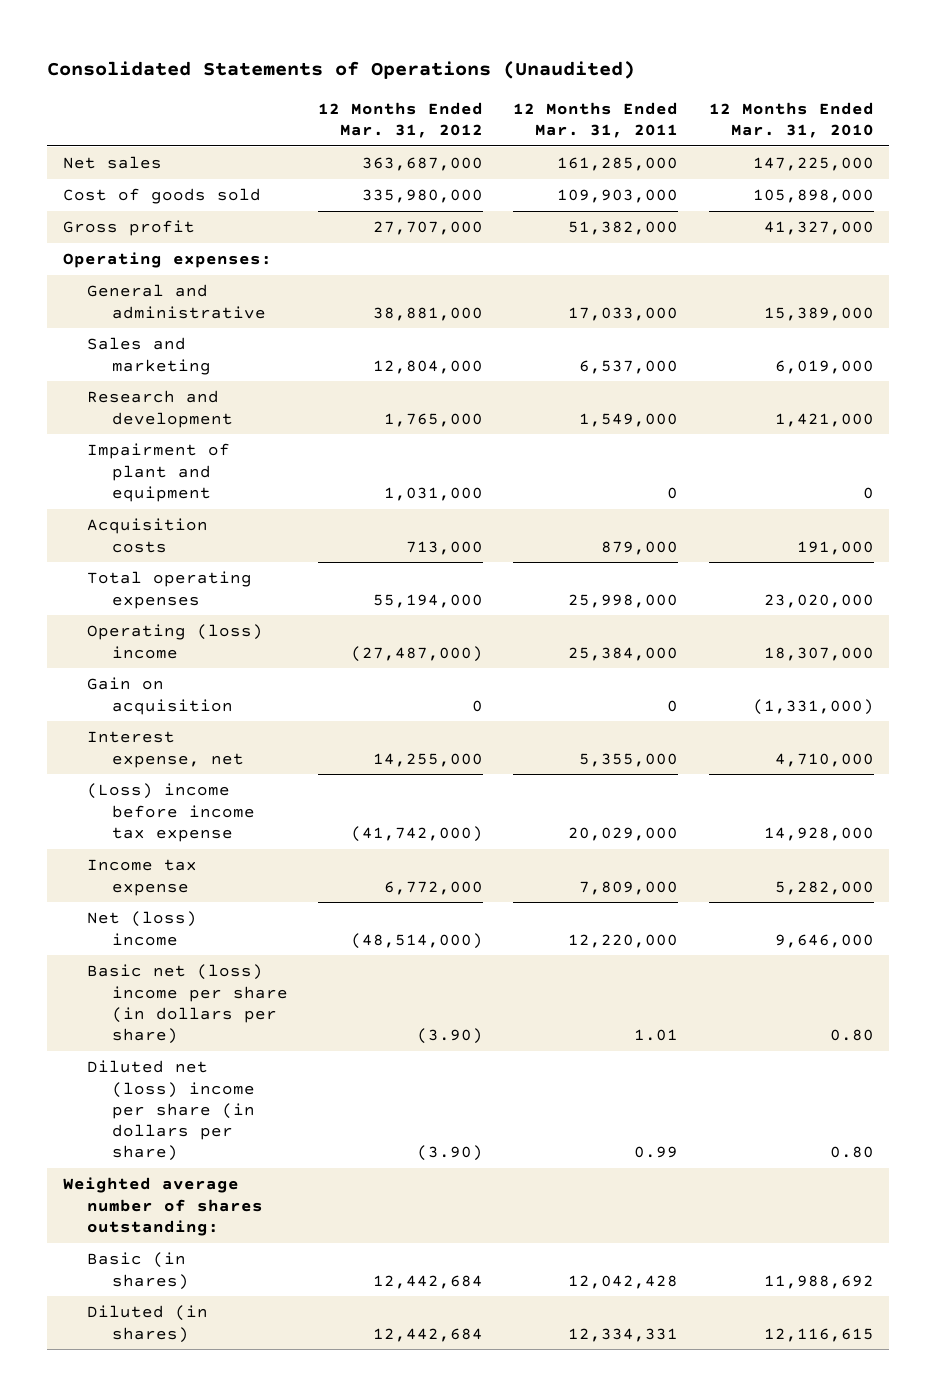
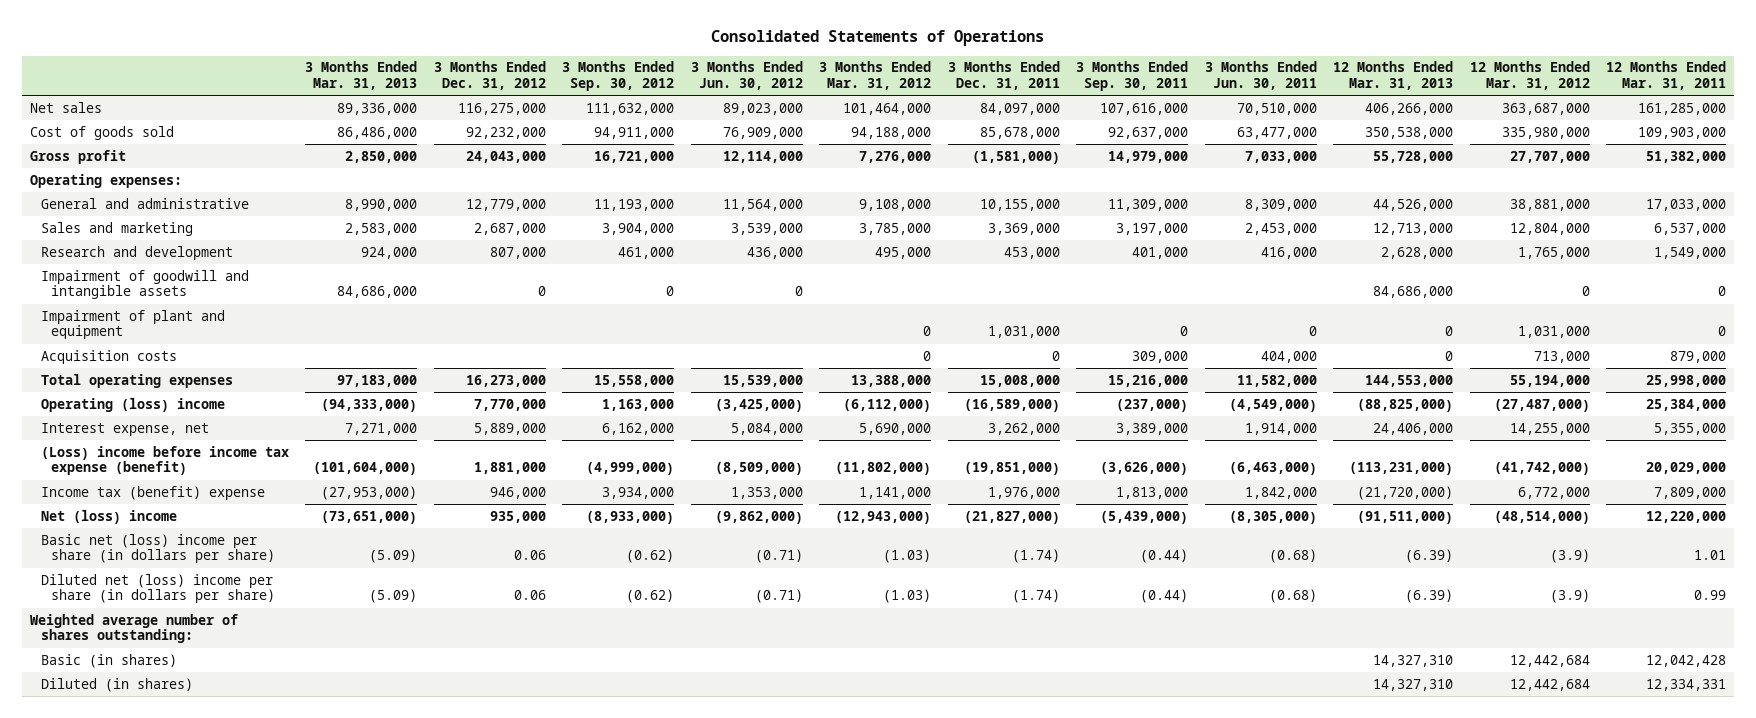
- Consolidated Statements of Operations (Unaudited)
+ Consolidated Statements of Operations
- | 12 Months Ended Mar. 31, 2012 | 12 Months Ended Mar. 31, 2011 | 12 Months Ended Mar. 31, 2010
+ | 3 Months Ended Mar. 31, 2013 | 3 Months Ended Dec. 31, 2012 | 3 Months Ended Sep. 30, 2012 | 3 Months Ended Jun. 30, 2012 | 3 Months Ended Mar. 31, 2012 | 3 Months Ended Dec. 31, 2011 | 3 Months Ended Sep. 30, 2011 | 3 Months Ended Jun. 30, 2011 | 12 Months Ended Mar. 31, 2013 | 12 Months Ended Mar. 31, 2012 | 12 Months Ended Mar. 31, 2011
+ Impairment of goodwill and intangible assets | 84,686,000 | 0 | 0 | 0 | | | | | 84,686,000 | 0 | 0
- Gain on acquisition | 0 | 0 | (1,331,000)
- (Loss) income before income tax expense | (41,742,000) | 20,029,000 | 14,928,000
- Income tax expense | 6,772,000 | 7,809,000 | 5,282,000
+ (Loss) income before income tax expense (benefit) | (101,604,000) | 1,881,000 | (4,999,000) | (8,509,000) | (11,802,000) | (19,851,000) | (3,626,000) | (6,463,000) | (113,231,000) | (41,742,000) | 20,029,000
+ Income tax (benefit) expense | (27,953,000) | 946,000 | 3,934,000 | 1,353,000 | 1,141,000 | 1,976,000 | 1,813,000 | 1,842,000 | (21,720,000) | 6,772,000 | 7,809,000
- Basic net (loss) income per share (in dollars per share) | (3.90) | 1.01 | 0.80
- Diluted net (loss) income per share (in dollars per share) | (3.90) | 0.99 | 0.80
+ Basic net (loss) income per share (in dollars per share) | (5.09) | 0.06 | (0.62) | (0.71) | (1.03) | (1.74) | (0.44) | (0.68) | (6.39) | (3.9) | 1.01
+ Diluted net (loss) income per share (in dollars per share) | (5.09) | 0.06 | (0.62) | (0.71) | (1.03) | (1.74) | (0.44) | (0.68) | (6.39) | (3.9) | 0.99

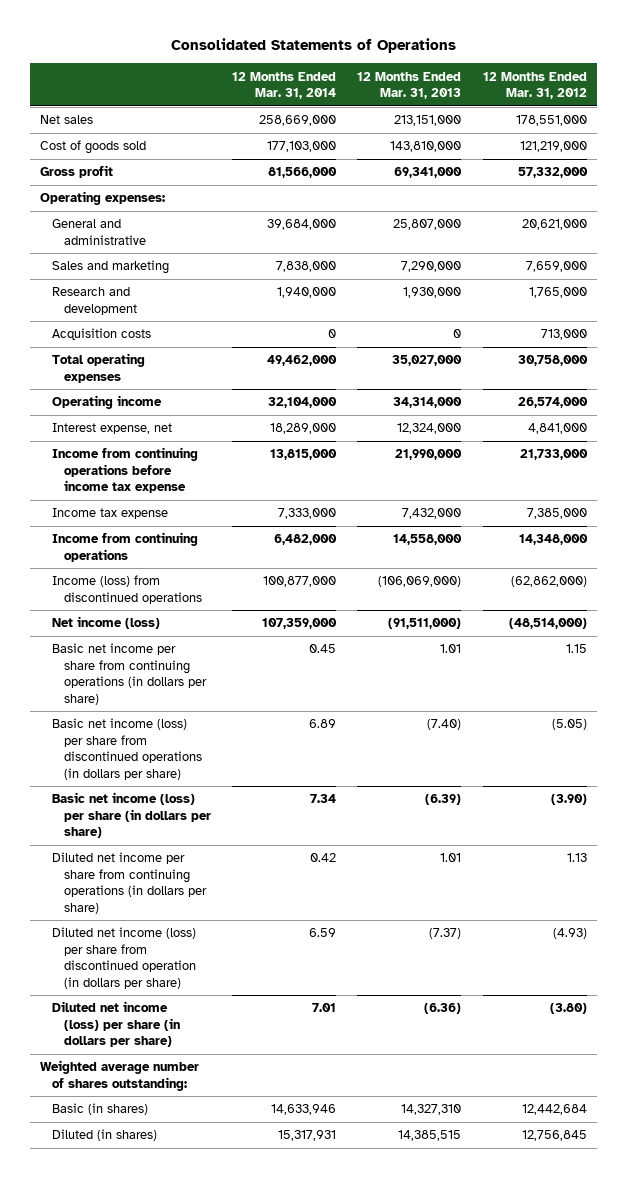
- | 3 Months Ended Mar. 31, 2013 | 3 Months Ended Dec. 31, 2012 | 3 Months Ended Sep. 30, 2012 | 3 Months Ended Jun. 30, 2012 | 3 Months Ended Mar. 31, 2012 | 3 Months Ended Dec. 31, 2011 | 3 Months Ended Sep. 30, 2011 | 3 Months Ended Jun. 30, 2011 | 12 Months Ended Mar. 31, 2013 | 12 Months Ended Mar. 31, 2012 | 12 Months Ended Mar. 31, 2011
+ | 12 Months Ended Mar. 31, 2014 | 12 Months Ended Mar. 31, 2013 | 12 Months Ended Mar. 31, 2012
- Net sales | 89,336,000 | 116,275,000 | 111,632,000 | 89,023,000 | 101,464,000 | 84,097,000 | 107,616,000 | 70,510,000 | 406,266,000 | 363,687,000 | 161,285,000
- Cost of goods sold | 86,486,000 | 92,232,000 | 94,911,000 | 76,909,000 | 94,188,000 | 85,678,000 | 92,637,000 | 63,477,000 | 350,538,000 | 335,980,000 | 109,903,000
- Gross profit | 2,850,000 | 24,043,000 | 16,721,000 | 12,114,000 | 7,276,000 | (1,581,000) | 14,979,000 | 7,033,000 | 55,728,000 | 27,707,000 | 51,382,000
+ Net sales | 258,669,000 | 213,151,000 | 178,551,000
+ Cost of goods sold | 177,103,000 | 143,810,000 | 121,219,000
+ Gross profit | 81,566,000 | 69,341,000 | 57,332,000
- General and administrative | 8,990,000 | 12,779,000 | 11,193,000 | 11,564,000 | 9,108,000 | 10,155,000 | 11,309,000 | 8,309,000 | 44,526,000 | 38,881,000 | 17,033,000
- Sales and marketing | 2,583,000 | 2,687,000 | 3,904,000 | 3,539,000 | 3,785,000 | 3,369,000 | 3,197,000 | 2,453,000 | 12,713,000 | 12,804,000 | 6,537,000
- Research and development | 924,000 | 807,000 | 461,000 | 436,000 | 495,000 | 453,000 | 401,000 | 416,000 | 2,628,000 | 1,765,000 | 1,549,000
- Impairment of goodwill and intangible assets | 84,686,000 | 0 | 0 | 0 | | | | | 84,686,000 | 0 | 0
- Impairment of plant and equipment | | | | | 0 | 1,031,000 | 0 | 0 | 0 | 1,031,000 | 0
+ General and administrative | 39,684,000 | 25,807,000 | 20,621,000
+ Sales and marketing | 7,838,000 | 7,290,000 | 7,659,000
+ Research and development | 1,940,000 | 1,930,000 | 1,765,000
- Total operating expenses | 97,183,000 | 16,273,000 | 15,558,000 | 15,539,000 | 13,388,000 | 15,008,000 | 15,216,000 | 11,582,000 | 144,553,000 | 55,194,000 | 25,998,000
- Operating (loss) income | (94,333,000) | 7,770,000 | 1,163,000 | (3,425,000) | (6,112,000) | (16,589,000) | (237,000) | (4,549,000) | (88,825,000) | (27,487,000) | 25,384,000
- Interest expense, net | 7,271,000 | 5,889,000 | 6,162,000 | 5,084,000 | 5,690,000 | 3,262,000 | 3,389,000 | 1,914,000 | 24,406,000 | 14,255,000 | 5,355,000
- (Loss) income before income tax expense (benefit) | (101,604,000) | 1,881,000 | (4,999,000) | (8,509,000) | (11,802,000) | (19,851,000) | (3,626,000) | (6,463,000) | (113,231,000) | (41,742,000) | 20,029,000
- Income tax (benefit) expense | (27,953,000) | 946,000 | 3,934,000 | 1,353,000 | 1,141,000 | 1,976,000 | 1,813,000 | 1,842,000 | (21,720,000) | 6,772,000 | 7,809,000
- Net (loss) income | (73,651,000) | 935,000 | (8,933,000) | (9,862,000) | (12,943,000) | (21,827,000) | (5,439,000) | (8,305,000) | (91,511,000) | (48,514,000) | 12,220,000
- Basic net (loss) income per share (in dollars per share) | (5.09) | 0.06 | (0.62) | (0.71) | (1.03) | (1.74) | (0.44) | (0.68) | (6.39) | (3.9) | 1.01
- Diluted net (loss) income per share (in dollars per share) | (5.09) | 0.06 | (0.62) | (0.71) | (1.03) | (1.74) | (0.44) | (0.68) | (6.39) | (3.9) | 0.99
+ Total operating expenses | 49,462,000 | 35,027,000 | 30,758,000
+ Operating income | 32,104,000 | 34,314,000 | 26,574,000
+ Interest expense, net | 18,289,000 | 12,324,000 | 4,841,000
+ Income from continuing operations before income tax expense | 13,815,000 | 21,990,000 | 21,733,000
+ Income tax expense | 7,333,000 | 7,432,000 | 7,385,000
+ Income from continuing operations | 6,482,000 | 14,558,000 | 14,348,000
+ Income (loss) from discontinued operations | 100,877,000 | (106,069,000) | (62,862,000)
+ Net income (loss) | 107,359,000 | (91,511,000) | (48,514,000)
+ Basic net income per share from continuing operations (in dollars per share) | 0.45 | 1.01 | 1.15
+ Basic net income (loss) per share from discontinued operations (in dollars per share) | 6.89 | (7.40) | (5.05)
+ Basic net income (loss) per share (in dollars per share) | 7.34 | (6.39) | (3.90)
+ Diluted net income per share from continuing operations (in dollars per share) | 0.42 | 1.01 | 1.13
+ Diluted net income (loss) per share from discontinued operation (in dollars per share) | 6.59 | (7.37) | (4.93)
+ Diluted net income (loss) per share (in dollars per share) | 7.01 | (6.36) | (3.80)
- Diluted (in shares) | | | | | | | | | 14,327,310 | 12,442,684 | 12,334,331
+ Diluted (in shares) | 15,317,931 | 14,385,515 | 12,756,845

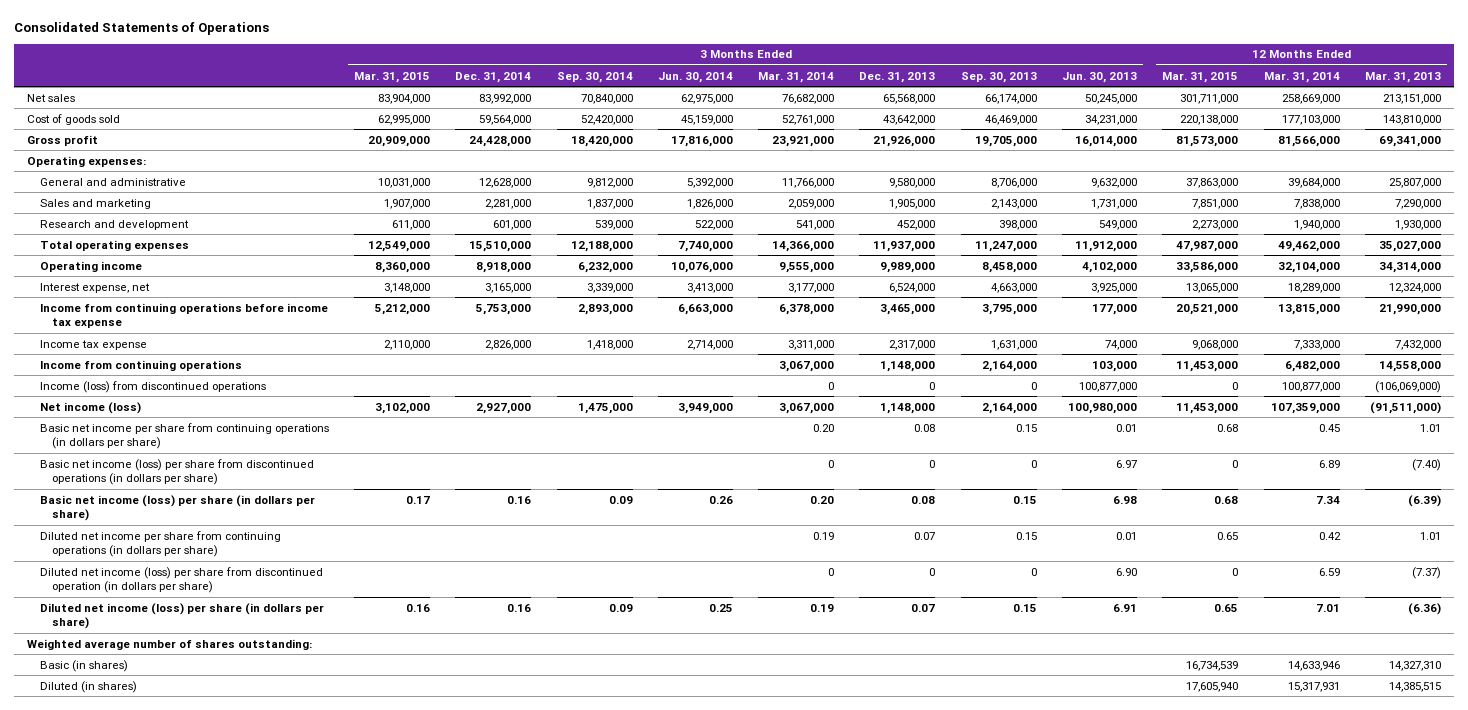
- | 12 Months Ended Mar. 31, 2014 | 12 Months Ended Mar. 31, 2013 | 12 Months Ended Mar. 31, 2012
+ | 3 Months Ended Mar. 31, 2015 | 3 Months Ended Dec. 31, 2014 | 3 Months Ended Sep. 30, 2014 | 3 Months Ended Jun. 30, 2014 | 3 Months Ended Mar. 31, 2014 | 3 Months Ended Dec. 31, 2013 | 3 Months Ended Sep. 30, 2013 | 3 Months Ended Jun. 30, 2013 | 12 Months Ended Mar. 31, 2015 | 12 Months Ended Mar. 31, 2014 | 12 Months Ended Mar. 31, 2013
- Acquisition costs | 0 | 0 | 713,000

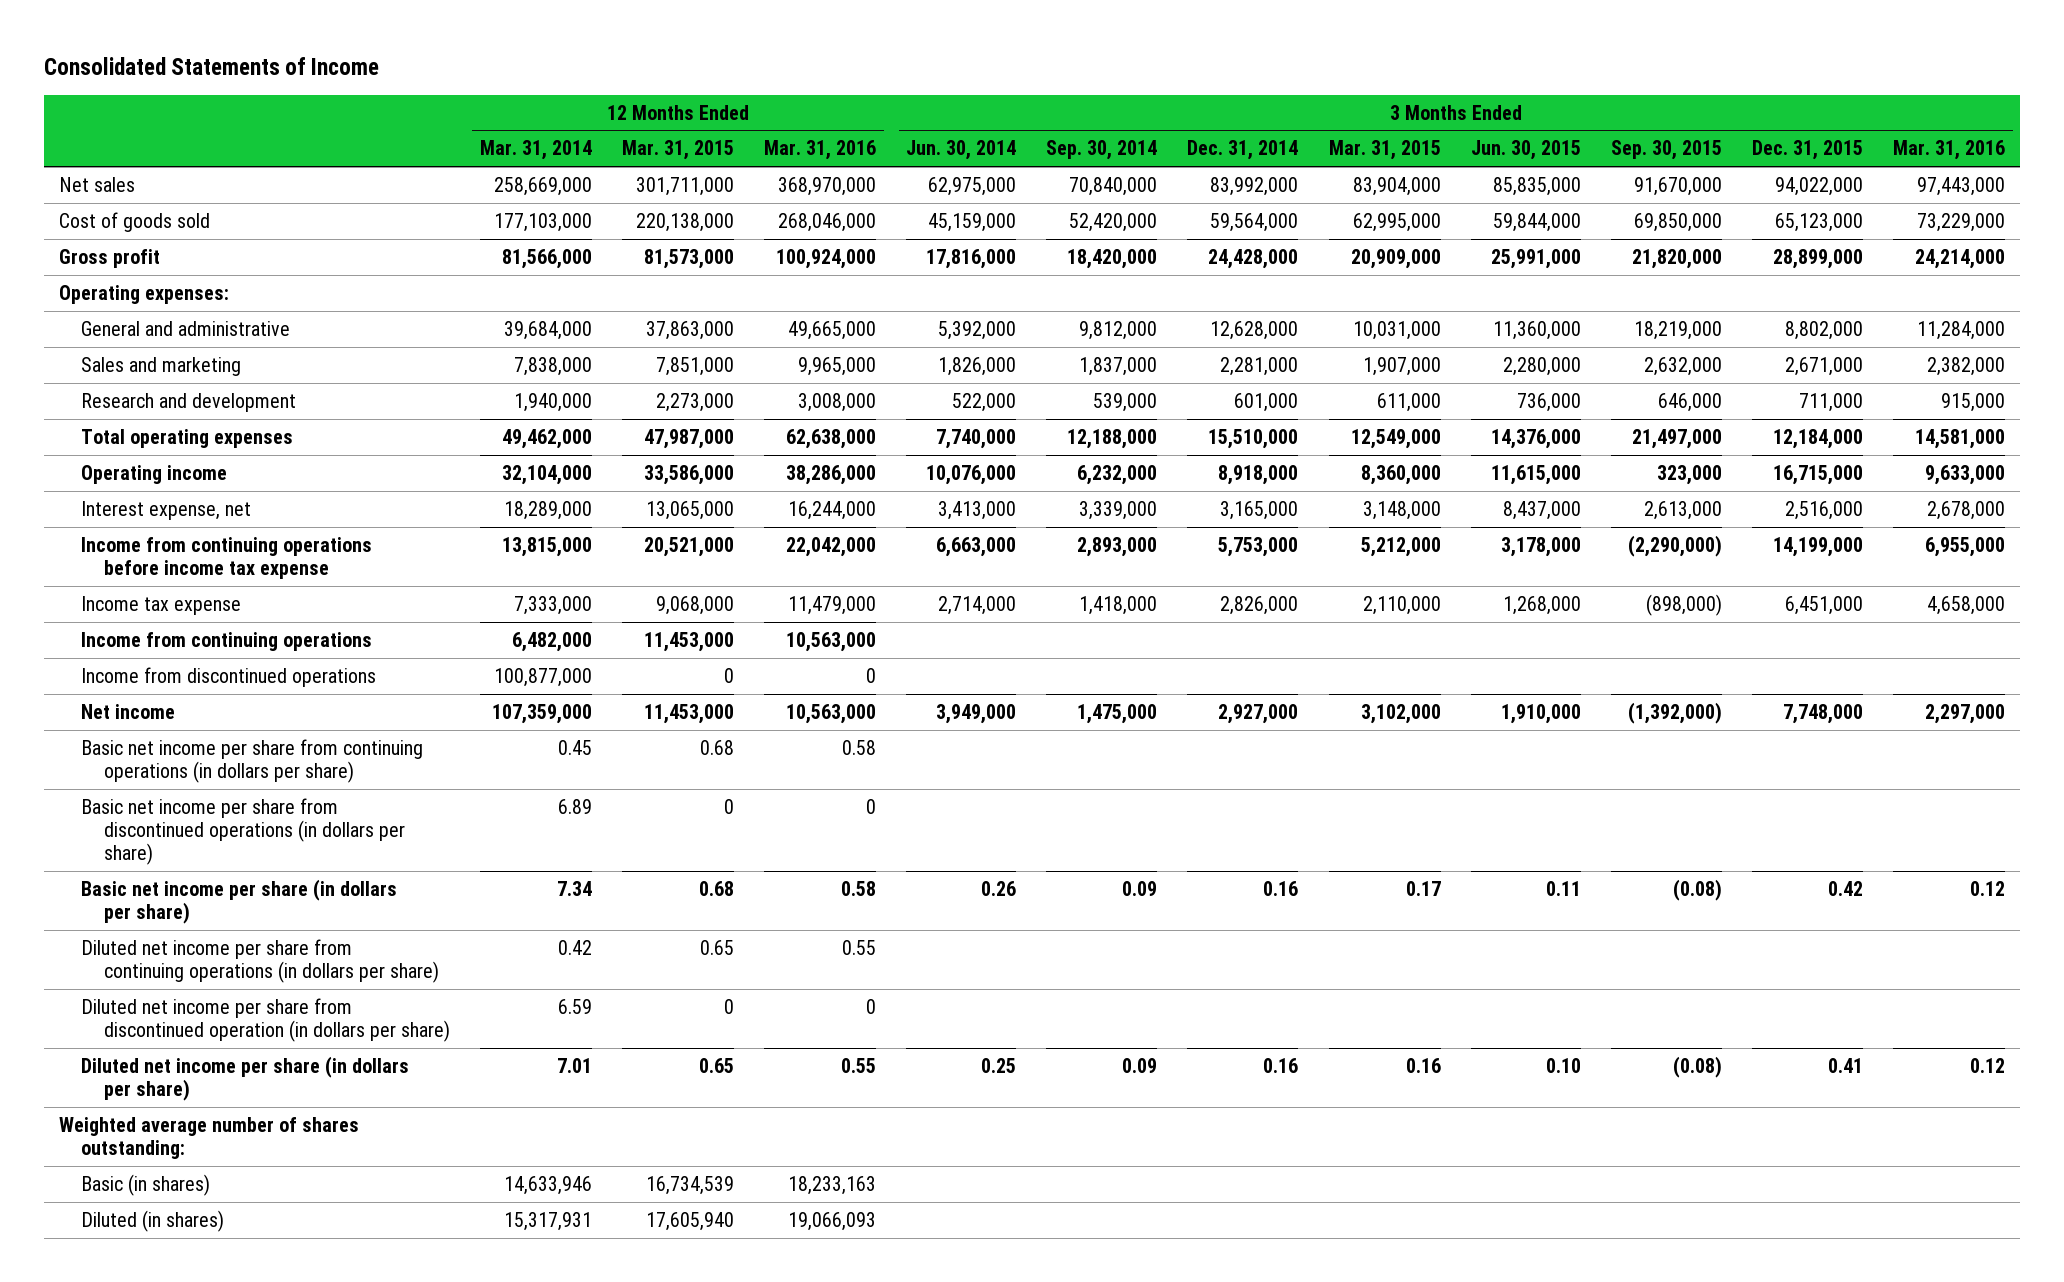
- Consolidated Statements of Operations
+ Consolidated Statements of Income
- | 3 Months Ended Mar. 31, 2015 | 3 Months Ended Dec. 31, 2014 | 3 Months Ended Sep. 30, 2014 | 3 Months Ended Jun. 30, 2014 | 3 Months Ended Mar. 31, 2014 | 3 Months Ended Dec. 31, 2013 | 3 Months Ended Sep. 30, 2013 | 3 Months Ended Jun. 30, 2013 | 12 Months Ended Mar. 31, 2015 | 12 Months Ended Mar. 31, 2014 | 12 Months Ended Mar. 31, 2013
+ | 12 Months Ended Mar. 31, 2014 | 12 Months Ended Mar. 31, 2015 | 12 Months Ended Mar. 31, 2016 | 3 Months Ended Jun. 30, 2014 | 3 Months Ended Sep. 30, 2014 | 3 Months Ended Dec. 31, 2014 | 3 Months Ended Mar. 31, 2015 | 3 Months Ended Jun. 30, 2015 | 3 Months Ended Sep. 30, 2015 | 3 Months Ended Dec. 31, 2015 | 3 Months Ended Mar. 31, 2016
- Income (loss) from discontinued operations | | | | | 0 | 0 | 0 | 100,877,000 | 0 | 100,877,000 | (106,069,000)
- Net income (loss) | 3,102,000 | 2,927,000 | 1,475,000 | 3,949,000 | 3,067,000 | 1,148,000 | 2,164,000 | 100,980,000 | 11,453,000 | 107,359,000 | (91,511,000)
+ Income from discontinued operations | 100,877,000 | 0 | 0 | | | | | | | |
+ Net income | 107,359,000 | 11,453,000 | 10,563,000 | 3,949,000 | 1,475,000 | 2,927,000 | 3,102,000 | 1,910,000 | (1,392,000) | 7,748,000 | 2,297,000
- Basic net income (loss) per share from discontinued operations (in dollars per share) | | | | | 0 | 0 | 0 | 6.97 | 0 | 6.89 | (7.40)
- Basic net income (loss) per share (in dollars per share) | 0.17 | 0.16 | 0.09 | 0.26 | 0.20 | 0.08 | 0.15 | 6.98 | 0.68 | 7.34 | (6.39)
+ Basic net income per share from discontinued operations (in dollars per share) | 6.89 | 0 | 0 | | | | | | | |
+ Basic net income per share (in dollars per share) | 7.34 | 0.68 | 0.58 | 0.26 | 0.09 | 0.16 | 0.17 | 0.11 | (0.08) | 0.42 | 0.12
- Diluted net income (loss) per share from discontinued operation (in dollars per share) | | | | | 0 | 0 | 0 | 6.90 | 0 | 6.59 | (7.37)
- Diluted net income (loss) per share (in dollars per share) | 0.16 | 0.16 | 0.09 | 0.25 | 0.19 | 0.07 | 0.15 | 6.91 | 0.65 | 7.01 | (6.36)
+ Diluted net income per share from discontinued operation (in dollars per share) | 6.59 | 0 | 0 | | | | | | | |
+ Diluted net income per share (in dollars per share) | 7.01 | 0.65 | 0.55 | 0.25 | 0.09 | 0.16 | 0.16 | 0.10 | (0.08) | 0.41 | 0.12

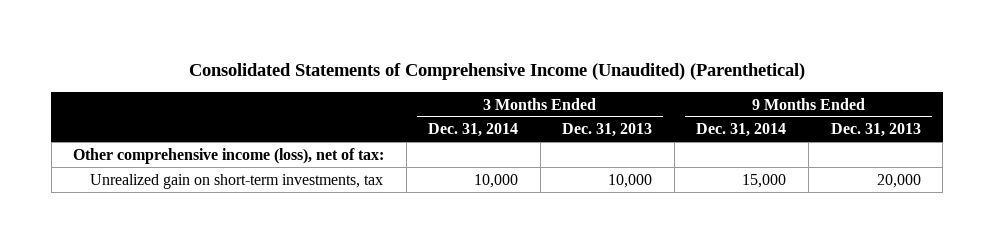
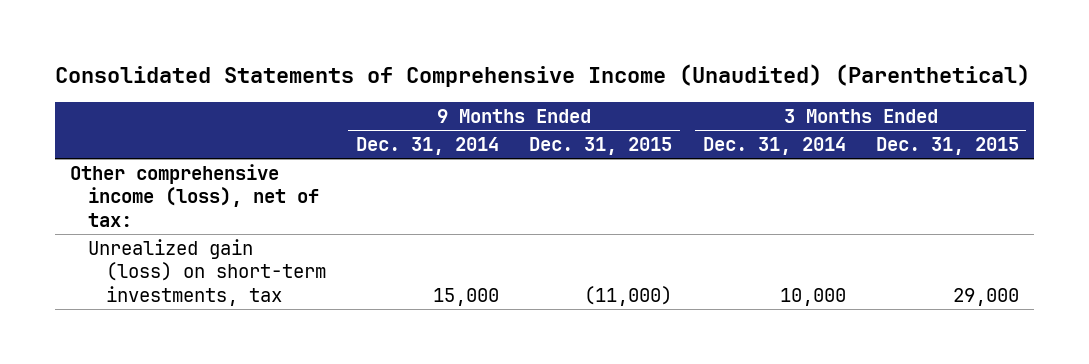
- | 3 Months Ended Dec. 31, 2014 | 3 Months Ended Dec. 31, 2013 | 9 Months Ended Dec. 31, 2014 | 9 Months Ended Dec. 31, 2013
+ | 9 Months Ended Dec. 31, 2014 | 9 Months Ended Dec. 31, 2015 | 3 Months Ended Dec. 31, 2014 | 3 Months Ended Dec. 31, 2015
- Unrealized gain on short-term investments, tax | 10,000 | 10,000 | 15,000 | 20,000
+ Unrealized gain (loss) on short-term investments, tax | 15,000 | (11,000) | 10,000 | 29,000

